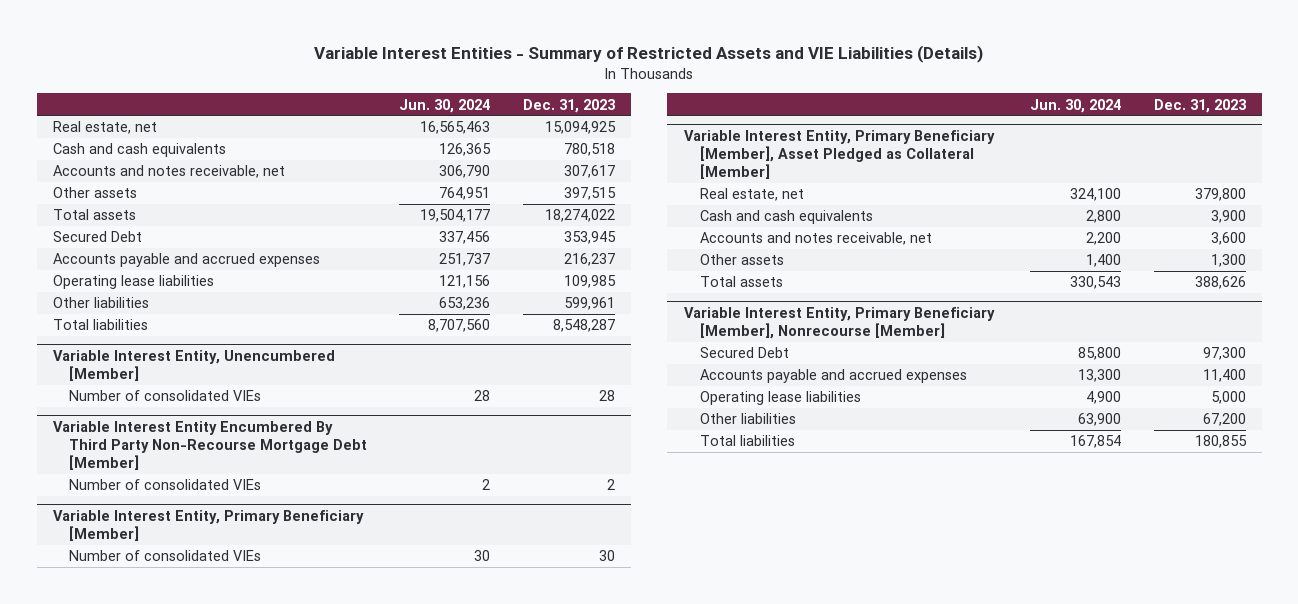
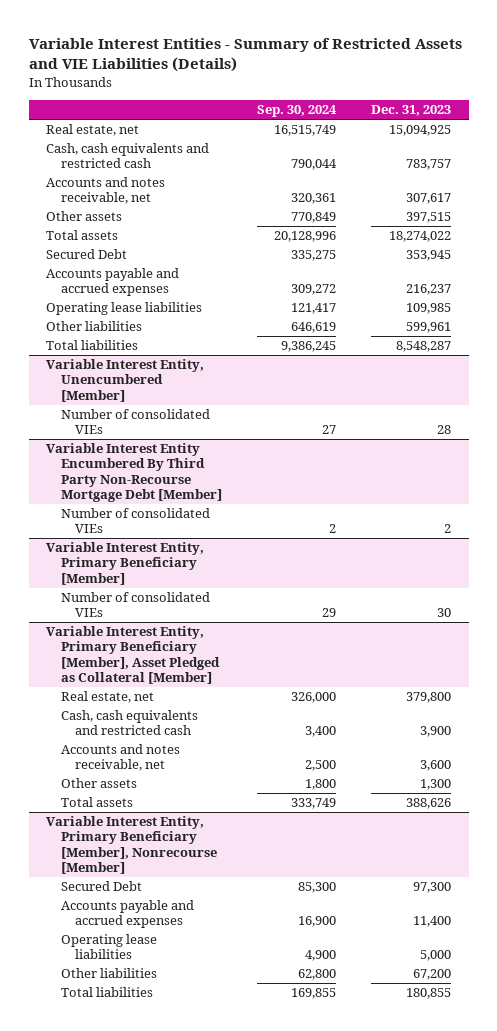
- | Jun. 30, 2024 | Dec. 31, 2023
+ | Sep. 30, 2024 | Dec. 31, 2023
- Cash and cash equivalents | 126,365 | 780,518
+ Cash, cash equivalents and restricted cash | 790,044 | 783,757
@ Variable Interest Entity, Primary Beneficiary [Member], Asset Pledged as Collateral [Member]
- Cash and cash equivalents | 2,800 | 3,900
+ Cash, cash equivalents and restricted cash | 3,400 | 3,900

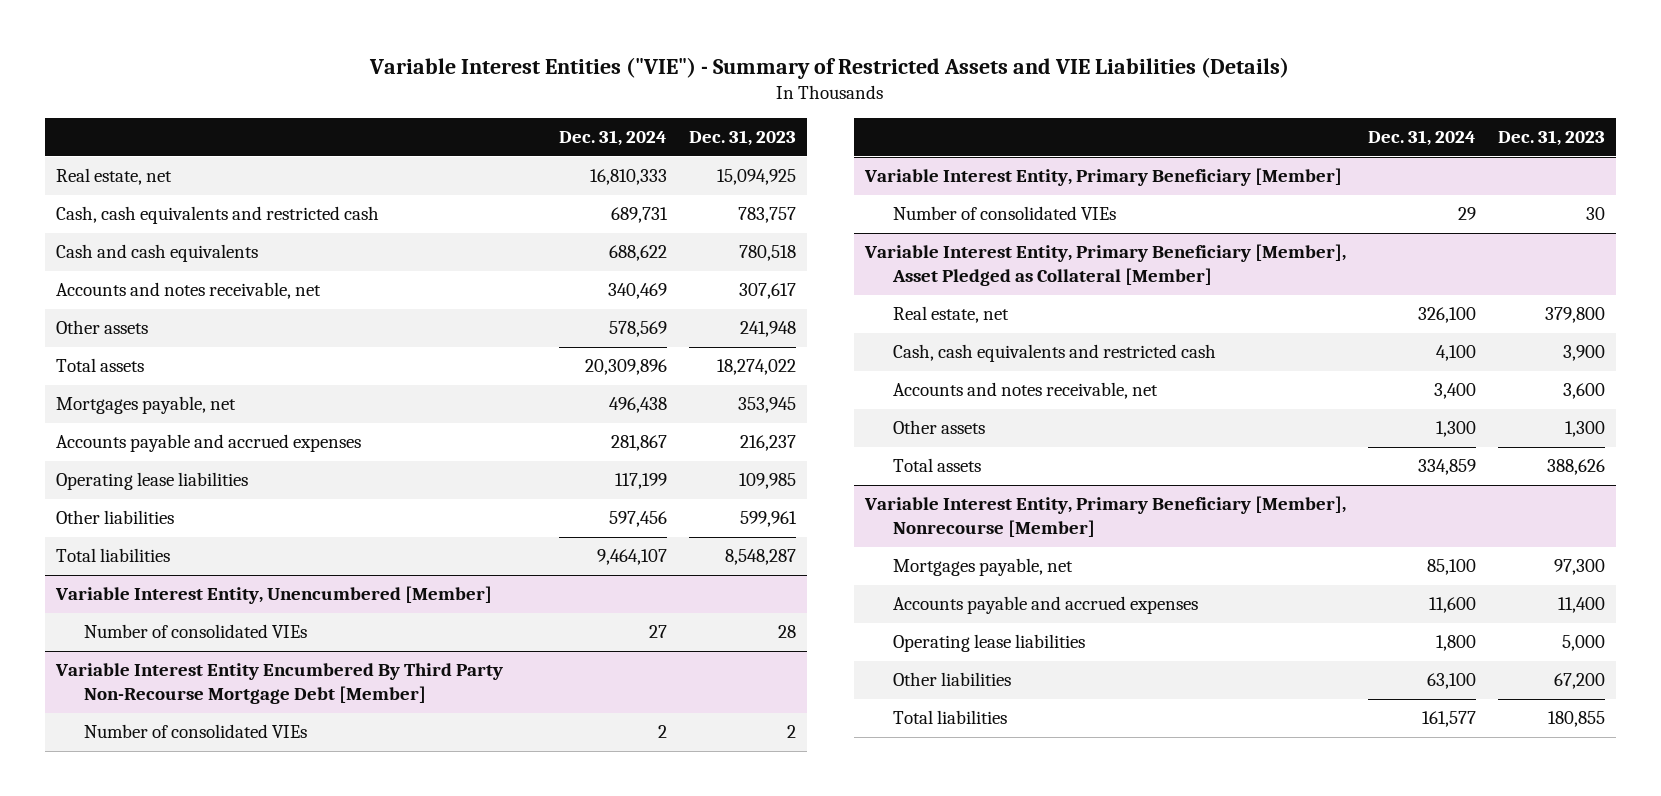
- Variable Interest Entities - Summary of Restricted Assets and VIE Liabilities (Details)
+ Variable Interest Entities ("VIE") - Summary of Restricted Assets and VIE Liabilities (Details)
- | Sep. 30, 2024 | Dec. 31, 2023
+ | Dec. 31, 2024 | Dec. 31, 2023
+ Cash and cash equivalents | 688,622 | 780,518
- Other assets | 770,849 | 397,515
+ Other assets | 578,569 | 241,948
- Secured Debt | 335,275 | 353,945
+ Mortgages payable, net | 496,438 | 353,945
@ Variable Interest Entity, Primary Beneficiary [Member], Nonrecourse [Member]
- Secured Debt | 85,300 | 97,300
+ Mortgages payable, net | 85,100 | 97,300

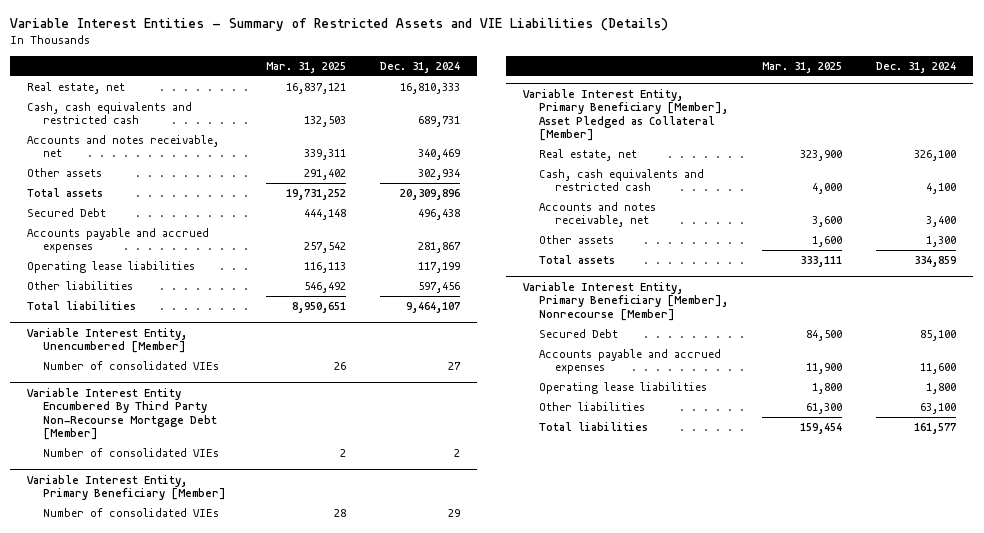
- Variable Interest Entities ("VIE") - Summary of Restricted Assets and VIE Liabilities (Details)
+ Variable Interest Entities - Summary of Restricted Assets and VIE Liabilities (Details)
- | Dec. 31, 2024 | Dec. 31, 2023
+ | Mar. 31, 2025 | Dec. 31, 2024
- Cash and cash equivalents | 688,622 | 780,518
- Other assets | 578,569 | 241,948
+ Other assets | 291,402 | 302,934
- Mortgages payable, net | 496,438 | 353,945
+ Secured Debt | 444,148 | 496,438
@ Variable Interest Entity, Primary Beneficiary [Member], Nonrecourse [Member]
- Mortgages payable, net | 85,100 | 97,300
+ Secured Debt | 84,500 | 85,100

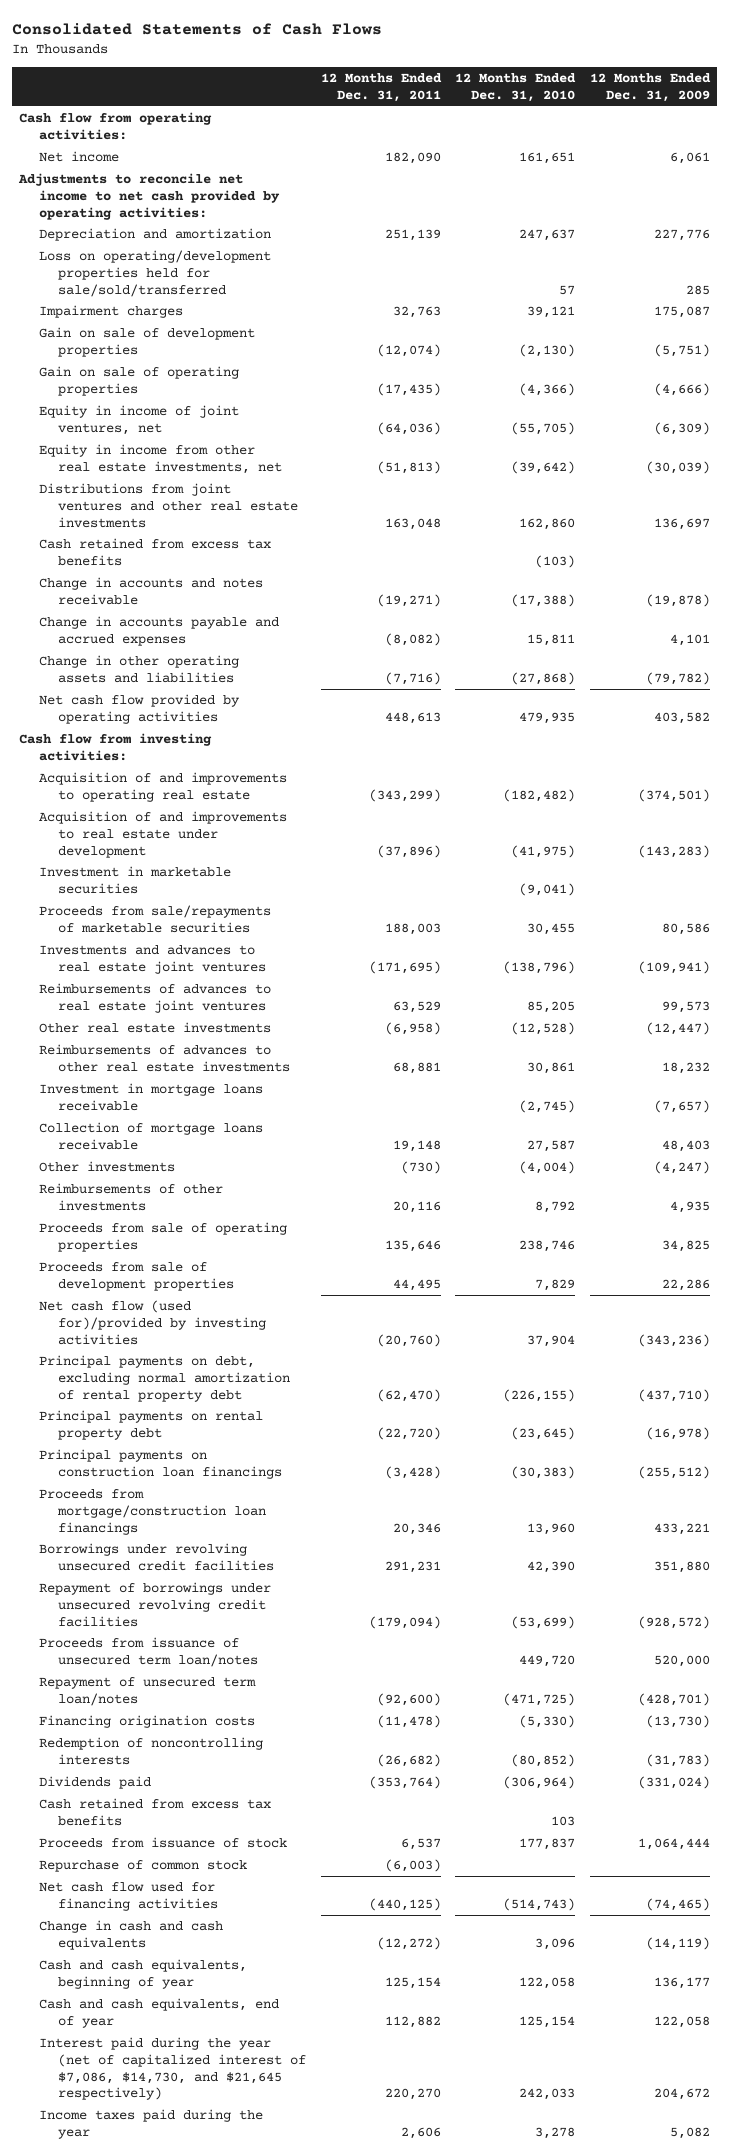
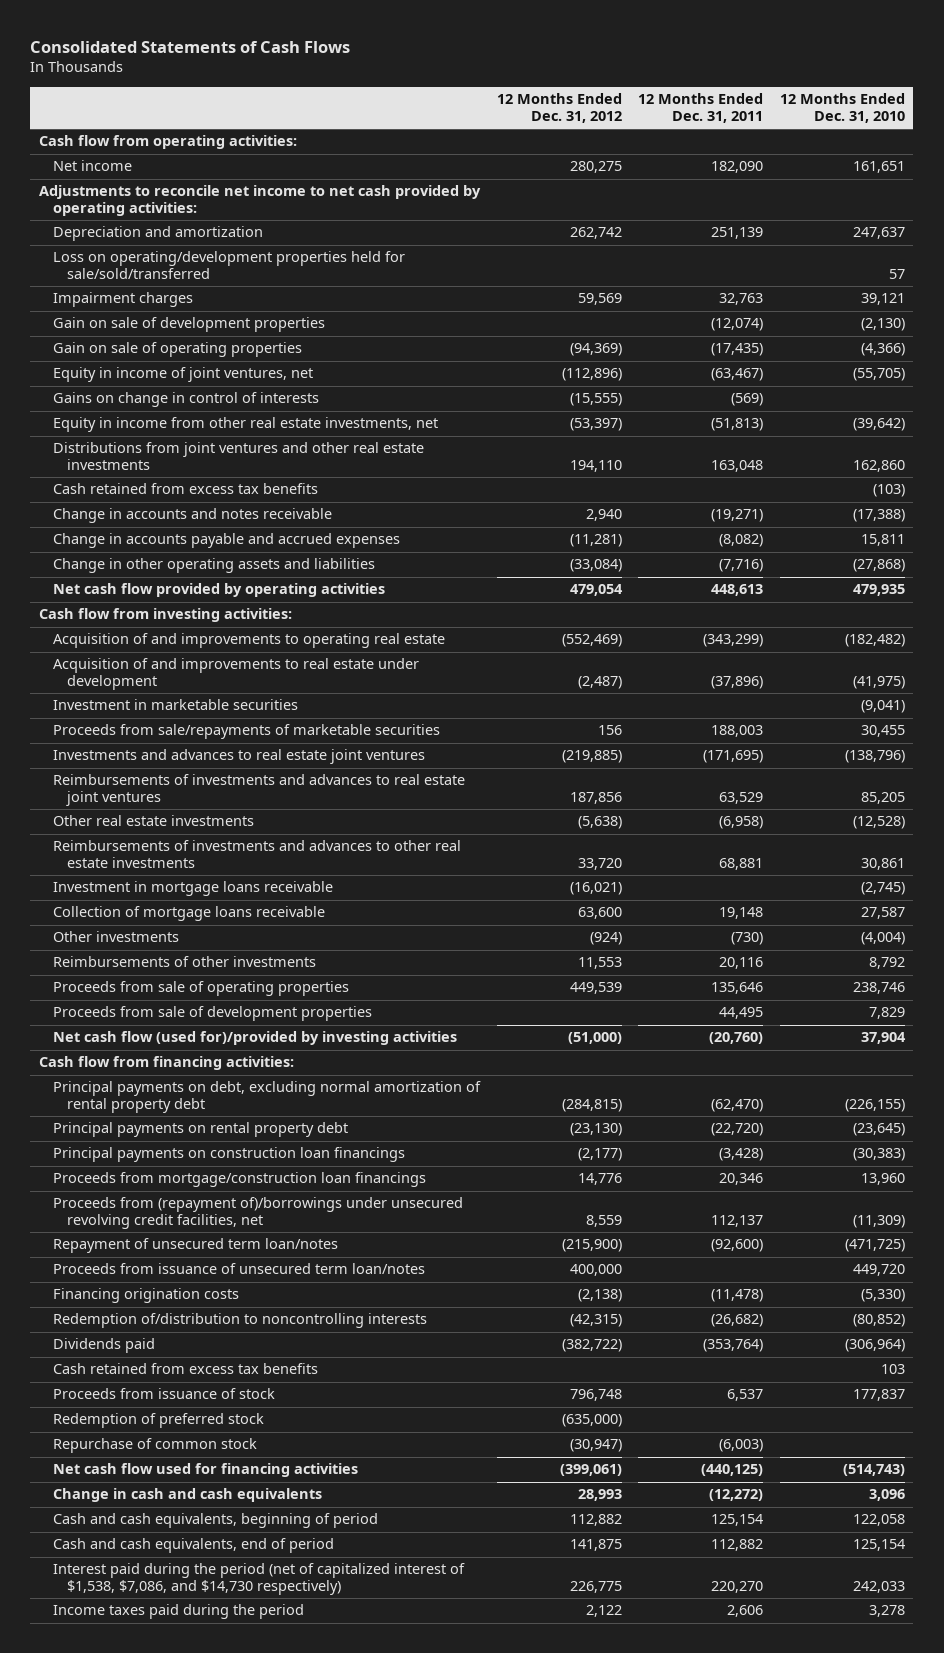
- | 12 Months Ended Dec. 31, 2011 | 12 Months Ended Dec. 31, 2010 | 12 Months Ended Dec. 31, 2009
+ | 12 Months Ended Dec. 31, 2012 | 12 Months Ended Dec. 31, 2011 | 12 Months Ended Dec. 31, 2010
- Equity in income of joint ventures, net | (64,036) | (55,705) | (6,309)
+ Equity in income of joint ventures, net | (112,896) | (63,467) | (55,705)
+ Gains on change in control of interests | (15,555) | (569) |
- Reimbursements of advances to real estate joint ventures | 63,529 | 85,205 | 99,573
+ Reimbursements of investments and advances to real estate joint ventures | 187,856 | 63,529 | 85,205
- Reimbursements of advances to other real estate investments | 68,881 | 30,861 | 18,232
+ Reimbursements of investments and advances to other real estate investments | 33,720 | 68,881 | 30,861
+ Cash flow from financing activities:
- Borrowings under revolving unsecured credit facilities | 291,231 | 42,390 | 351,880
- Repayment of borrowings under unsecured revolving credit facilities | (179,094) | (53,699) | (928,572)
+ Proceeds from (repayment of)/borrowings under unsecured revolving credit facilities, net | 8,559 | 112,137 | (11,309)
moved down: Proceeds from issuance of unsecured term loan/notes | 400,000 | | 449,720
- Redemption of noncontrolling interests | (26,682) | (80,852) | (31,783)
+ Redemption of/distribution to noncontrolling interests | (42,315) | (26,682) | (80,852)
+ Redemption of preferred stock | (635,000) | |
- Cash and cash equivalents, beginning of year | 125,154 | 122,058 | 136,177
- Cash and cash equivalents, end of year | 112,882 | 125,154 | 122,058
- Interest paid during the year (net of capitalized interest of $7,086, $14,730, and $21,645 respectively) | 220,270 | 242,033 | 204,672
- Income taxes paid during the year | 2,606 | 3,278 | 5,082
+ Cash and cash equivalents, beginning of period | 112,882 | 125,154 | 122,058
+ Cash and cash equivalents, end of period | 141,875 | 112,882 | 125,154
+ Interest paid during the period (net of capitalized interest of $1,538, $7,086, and $14,730 respectively) | 226,775 | 220,270 | 242,033
+ Income taxes paid during the period | 2,122 | 2,606 | 3,278

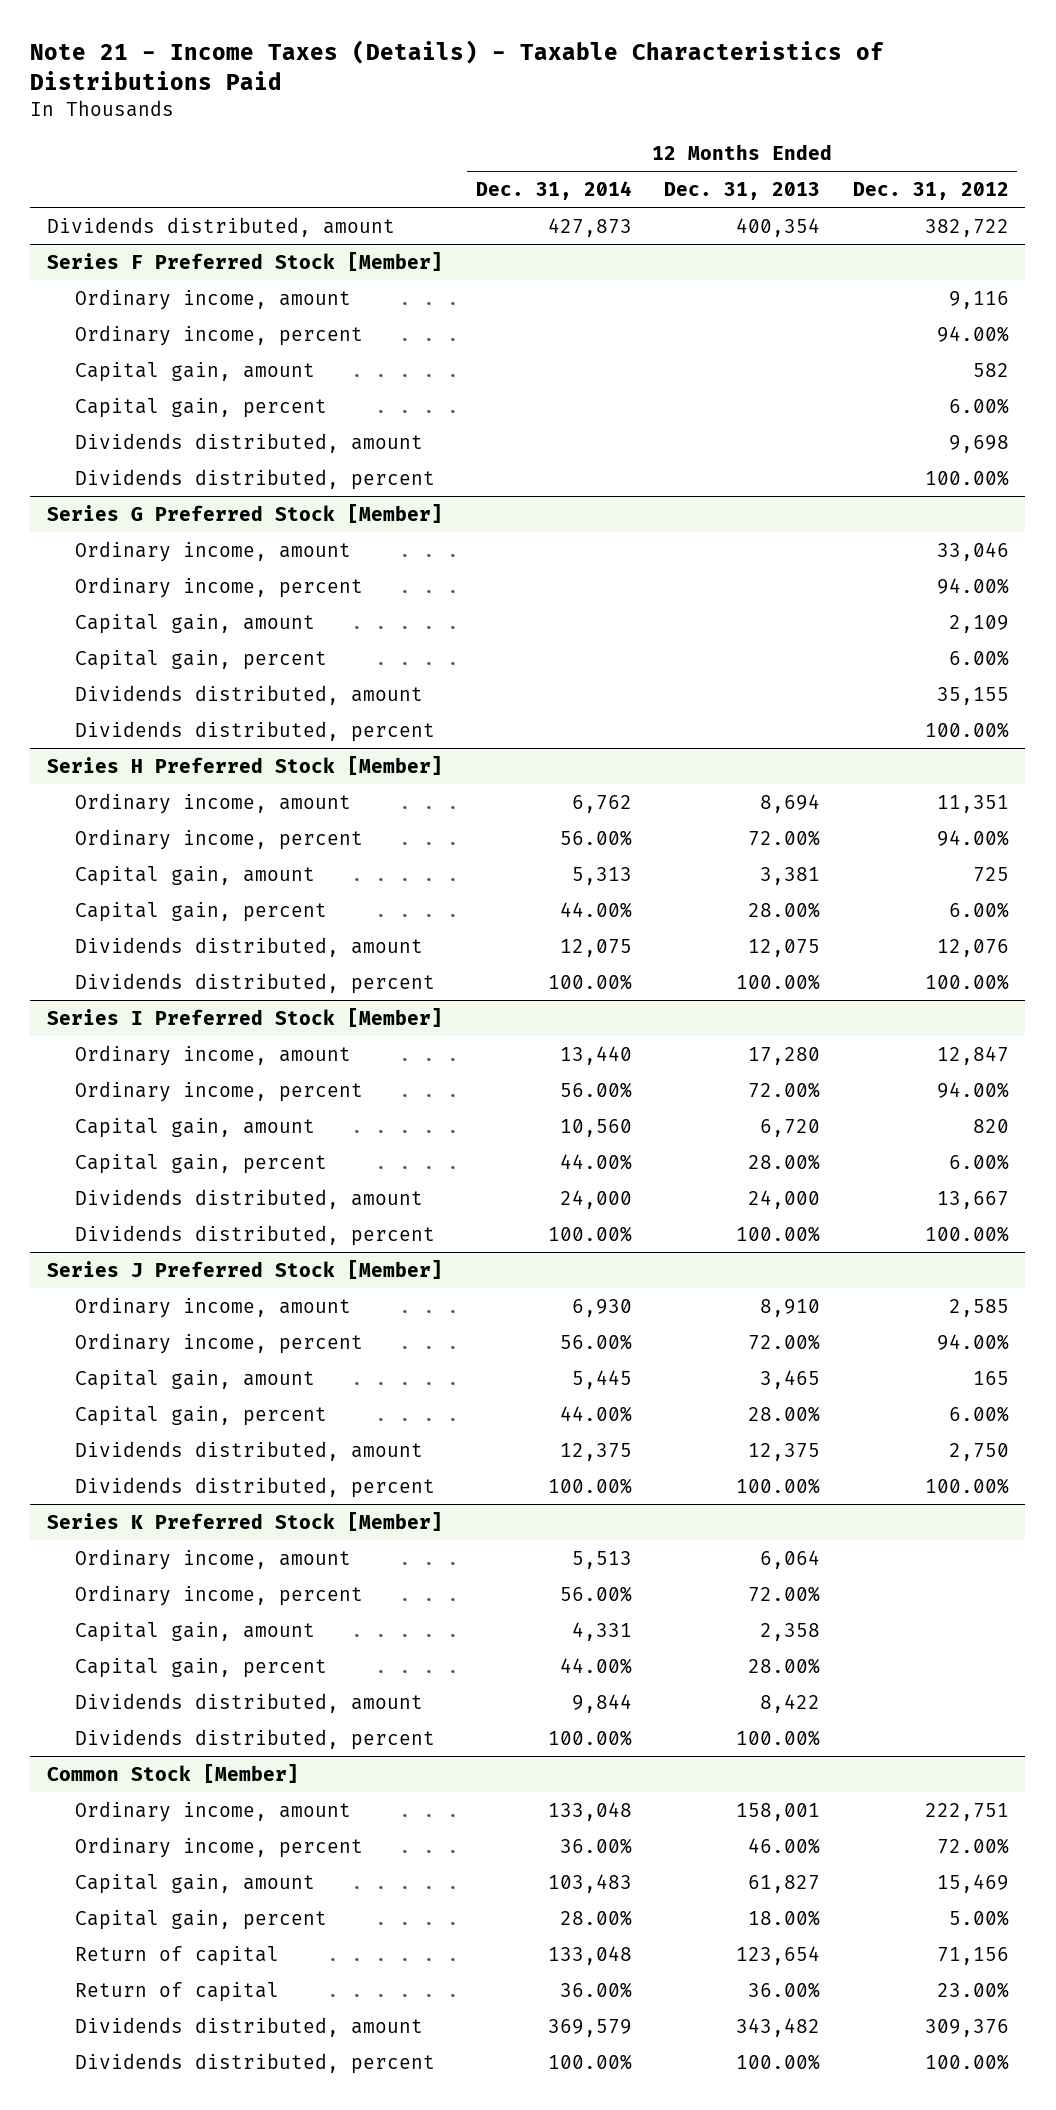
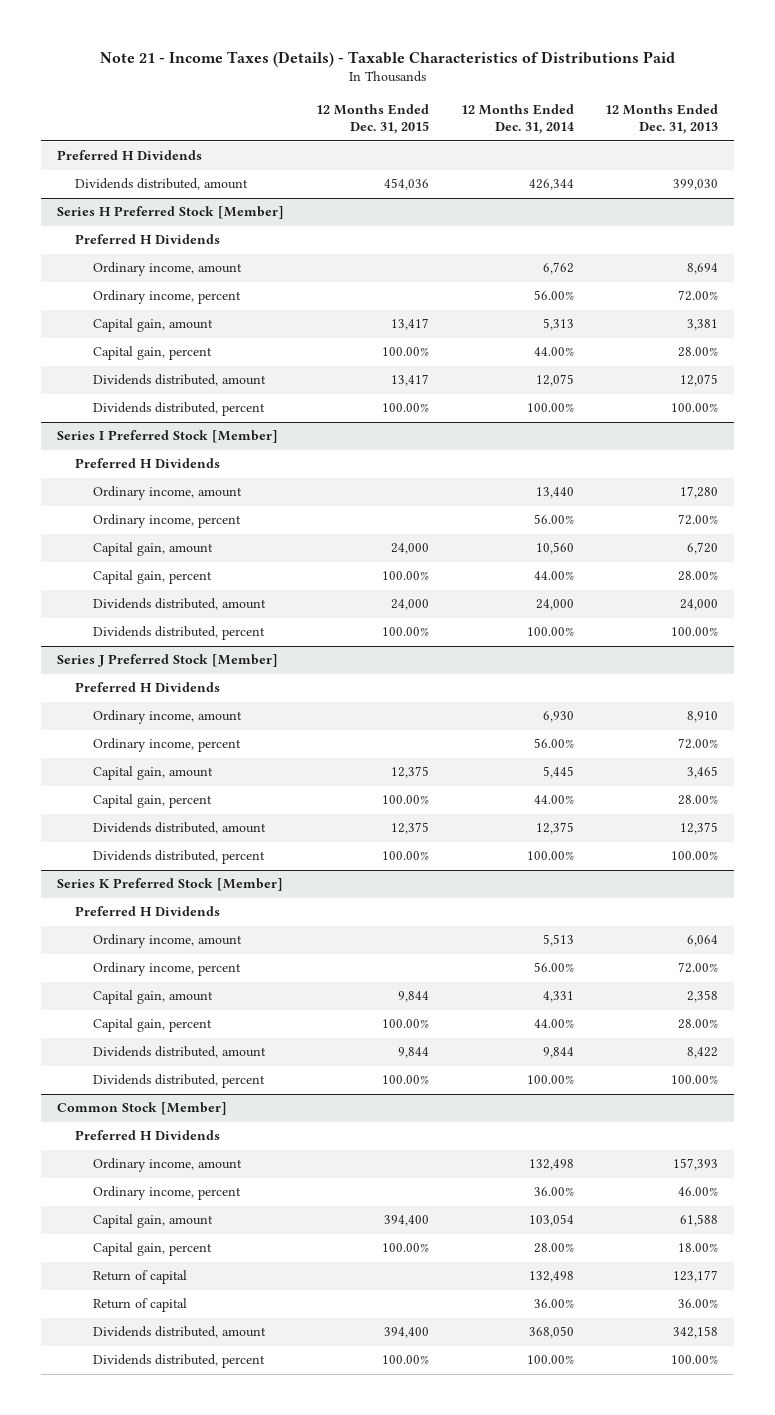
- | 12 Months Ended Dec. 31, 2014 | 12 Months Ended Dec. 31, 2013 | 12 Months Ended Dec. 31, 2012
+ | 12 Months Ended Dec. 31, 2015 | 12 Months Ended Dec. 31, 2014 | 12 Months Ended Dec. 31, 2013
- Dividends distributed, amount | 427,873 | 400,354 | 382,722
- Series F Preferred Stock [Member]
- Ordinary income, amount | | | 9,116
- Ordinary income, percent | | | 94.00%
- Capital gain, amount | | | 582
- Capital gain, percent | | | 6.00%
- Dividends distributed, amount | | | 9,698
- Dividends distributed, percent | | | 100.00%
- Series G Preferred Stock [Member]
- Ordinary income, amount | | | 33,046
- Ordinary income, percent | | | 94.00%
- Capital gain, amount | | | 2,109
- Capital gain, percent | | | 6.00%
- Dividends distributed, amount | | | 35,155
- Dividends distributed, percent | | | 100.00%
+ Preferred H Dividends
+ Dividends distributed, amount | 454,036 | 426,344 | 399,030
@ Series H Preferred Stock [Member]
+ Preferred H Dividends
@ Series I Preferred Stock [Member]
+ Preferred H Dividends
@ Series J Preferred Stock [Member]
+ Preferred H Dividends
@ Series K Preferred Stock [Member]
+ Preferred H Dividends
@ Common Stock [Member]
- Ordinary income, amount | 133,048 | 158,001 | 222,751
+ Preferred H Dividends
+ Ordinary income, amount | | 132,498 | 157,393
- Capital gain, amount | 103,483 | 61,827 | 15,469
+ Capital gain, amount | 394,400 | 103,054 | 61,588
- Return of capital | 133,048 | 123,654 | 71,156
+ Return of capital | | 132,498 | 123,177
- Dividends distributed, amount | 369,579 | 343,482 | 309,376
+ Dividends distributed, amount | 394,400 | 368,050 | 342,158

